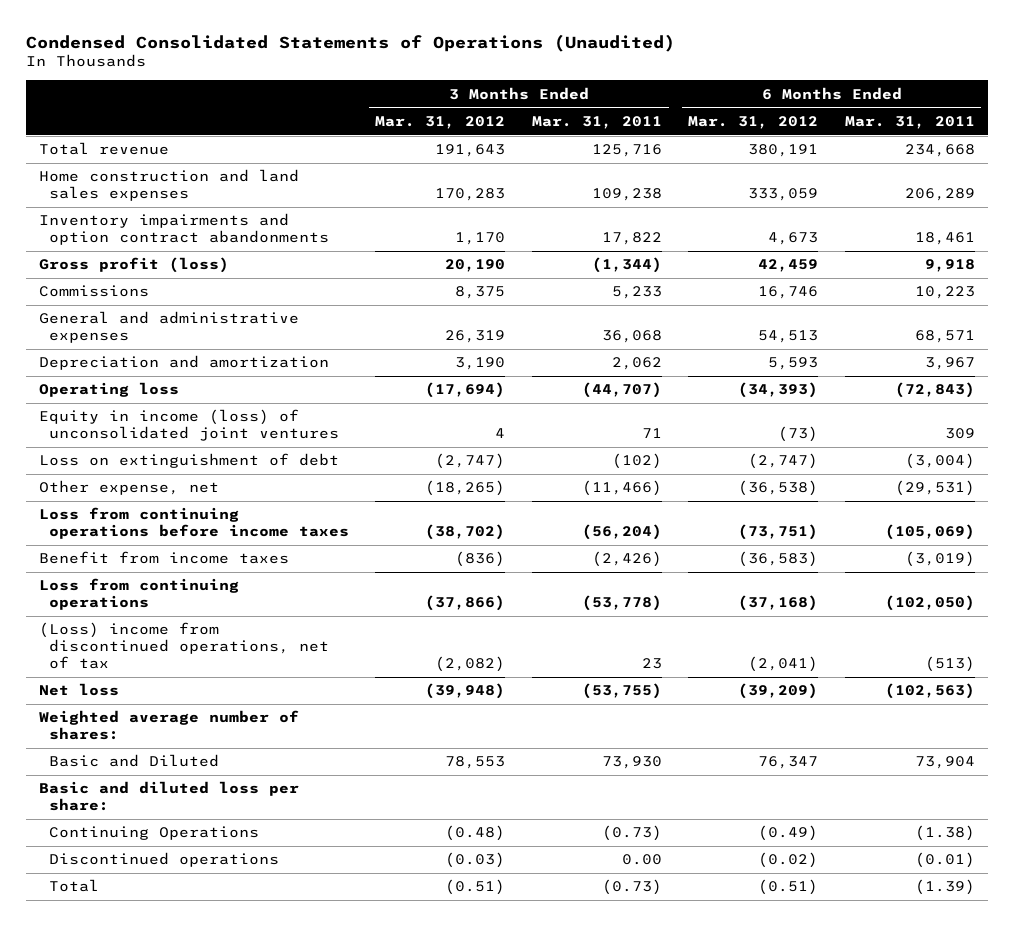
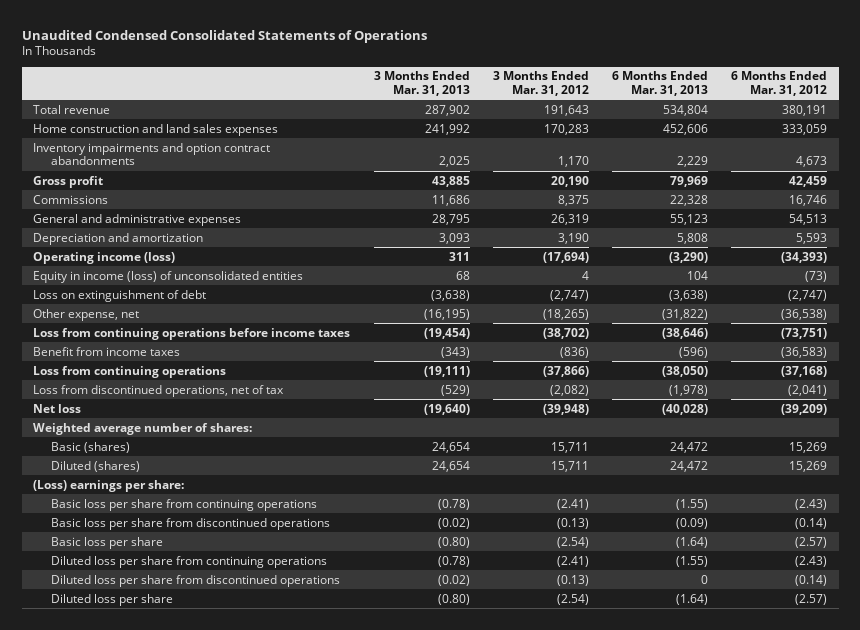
- Condensed Consolidated Statements of Operations (Unaudited)
+ Unaudited Condensed Consolidated Statements of Operations
- | 3 Months Ended Mar. 31, 2012 | 3 Months Ended Mar. 31, 2011 | 6 Months Ended Mar. 31, 2012 | 6 Months Ended Mar. 31, 2011
+ | 3 Months Ended Mar. 31, 2013 | 3 Months Ended Mar. 31, 2012 | 6 Months Ended Mar. 31, 2013 | 6 Months Ended Mar. 31, 2012
- Gross profit (loss) | 20,190 | (1,344) | 42,459 | 9,918
+ Gross profit | 43,885 | 20,190 | 79,969 | 42,459
- Operating loss | (17,694) | (44,707) | (34,393) | (72,843)
- Equity in income (loss) of unconsolidated joint ventures | 4 | 71 | (73) | 309
+ Operating income (loss) | 311 | (17,694) | (3,290) | (34,393)
+ Equity in income (loss) of unconsolidated entities | 68 | 4 | 104 | (73)
- (Loss) income from discontinued operations, net of tax | (2,082) | 23 | (2,041) | (513)
+ Loss from discontinued operations, net of tax | (529) | (2,082) | (1,978) | (2,041)
- Basic and Diluted | 78,553 | 73,930 | 76,347 | 73,904
- Basic and diluted loss per share:
- Continuing Operations | (0.48) | (0.73) | (0.49) | (1.38)
- Discontinued operations | (0.03) | 0.00 | (0.02) | (0.01)
- Total | (0.51) | (0.73) | (0.51) | (1.39)
+ Basic (shares) | 24,654 | 15,711 | 24,472 | 15,269
+ Diluted (shares) | 24,654 | 15,711 | 24,472 | 15,269
+ (Loss) earnings per share:
+ Basic loss per share from continuing operations | (0.78) | (2.41) | (1.55) | (2.43)
+ Basic loss per share from discontinued operations | (0.02) | (0.13) | (0.09) | (0.14)
+ Basic loss per share | (0.80) | (2.54) | (1.64) | (2.57)
+ Diluted loss per share from continuing operations | (0.78) | (2.41) | (1.55) | (2.43)
+ Diluted loss per share from discontinued operations | (0.02) | (0.13) | 0 | (0.14)
+ Diluted loss per share | (0.80) | (2.54) | (1.64) | (2.57)

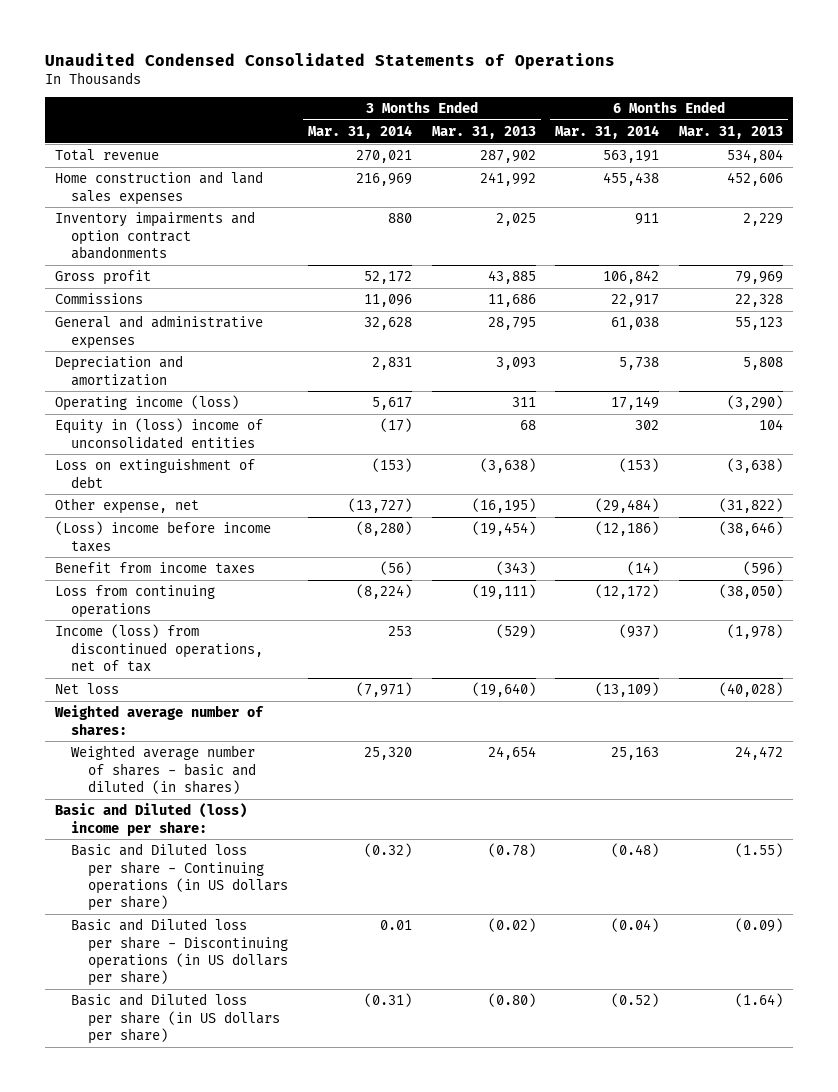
- | 3 Months Ended Mar. 31, 2013 | 3 Months Ended Mar. 31, 2012 | 6 Months Ended Mar. 31, 2013 | 6 Months Ended Mar. 31, 2012
+ | 3 Months Ended Mar. 31, 2014 | 3 Months Ended Mar. 31, 2013 | 6 Months Ended Mar. 31, 2014 | 6 Months Ended Mar. 31, 2013
- Equity in income (loss) of unconsolidated entities | 68 | 4 | 104 | (73)
+ Equity in (loss) income of unconsolidated entities | (17) | 68 | 302 | 104
- Loss from continuing operations before income taxes | (19,454) | (38,702) | (38,646) | (73,751)
+ (Loss) income before income taxes | (8,280) | (19,454) | (12,186) | (38,646)
- Loss from discontinued operations, net of tax | (529) | (2,082) | (1,978) | (2,041)
+ Income (loss) from discontinued operations, net of tax | 253 | (529) | (937) | (1,978)
- Basic (shares) | 24,654 | 15,711 | 24,472 | 15,269
- Diluted (shares) | 24,654 | 15,711 | 24,472 | 15,269
- (Loss) earnings per share:
- Basic loss per share from continuing operations | (0.78) | (2.41) | (1.55) | (2.43)
- Basic loss per share from discontinued operations | (0.02) | (0.13) | (0.09) | (0.14)
- Basic loss per share | (0.80) | (2.54) | (1.64) | (2.57)
- Diluted loss per share from continuing operations | (0.78) | (2.41) | (1.55) | (2.43)
- Diluted loss per share from discontinued operations | (0.02) | (0.13) | 0 | (0.14)
- Diluted loss per share | (0.80) | (2.54) | (1.64) | (2.57)
+ Weighted average number of shares - basic and diluted (in shares) | 25,320 | 24,654 | 25,163 | 24,472
+ Basic and Diluted (loss) income per share:
+ Basic and Diluted loss per share - Continuing operations (in US dollars per share) | (0.32) | (0.78) | (0.48) | (1.55)
+ Basic and Diluted loss per share - Discontinuing operations (in US dollars per share) | 0.01 | (0.02) | (0.04) | (0.09)
+ Basic and Diluted loss per share (in US dollars per share) | (0.31) | (0.80) | (0.52) | (1.64)

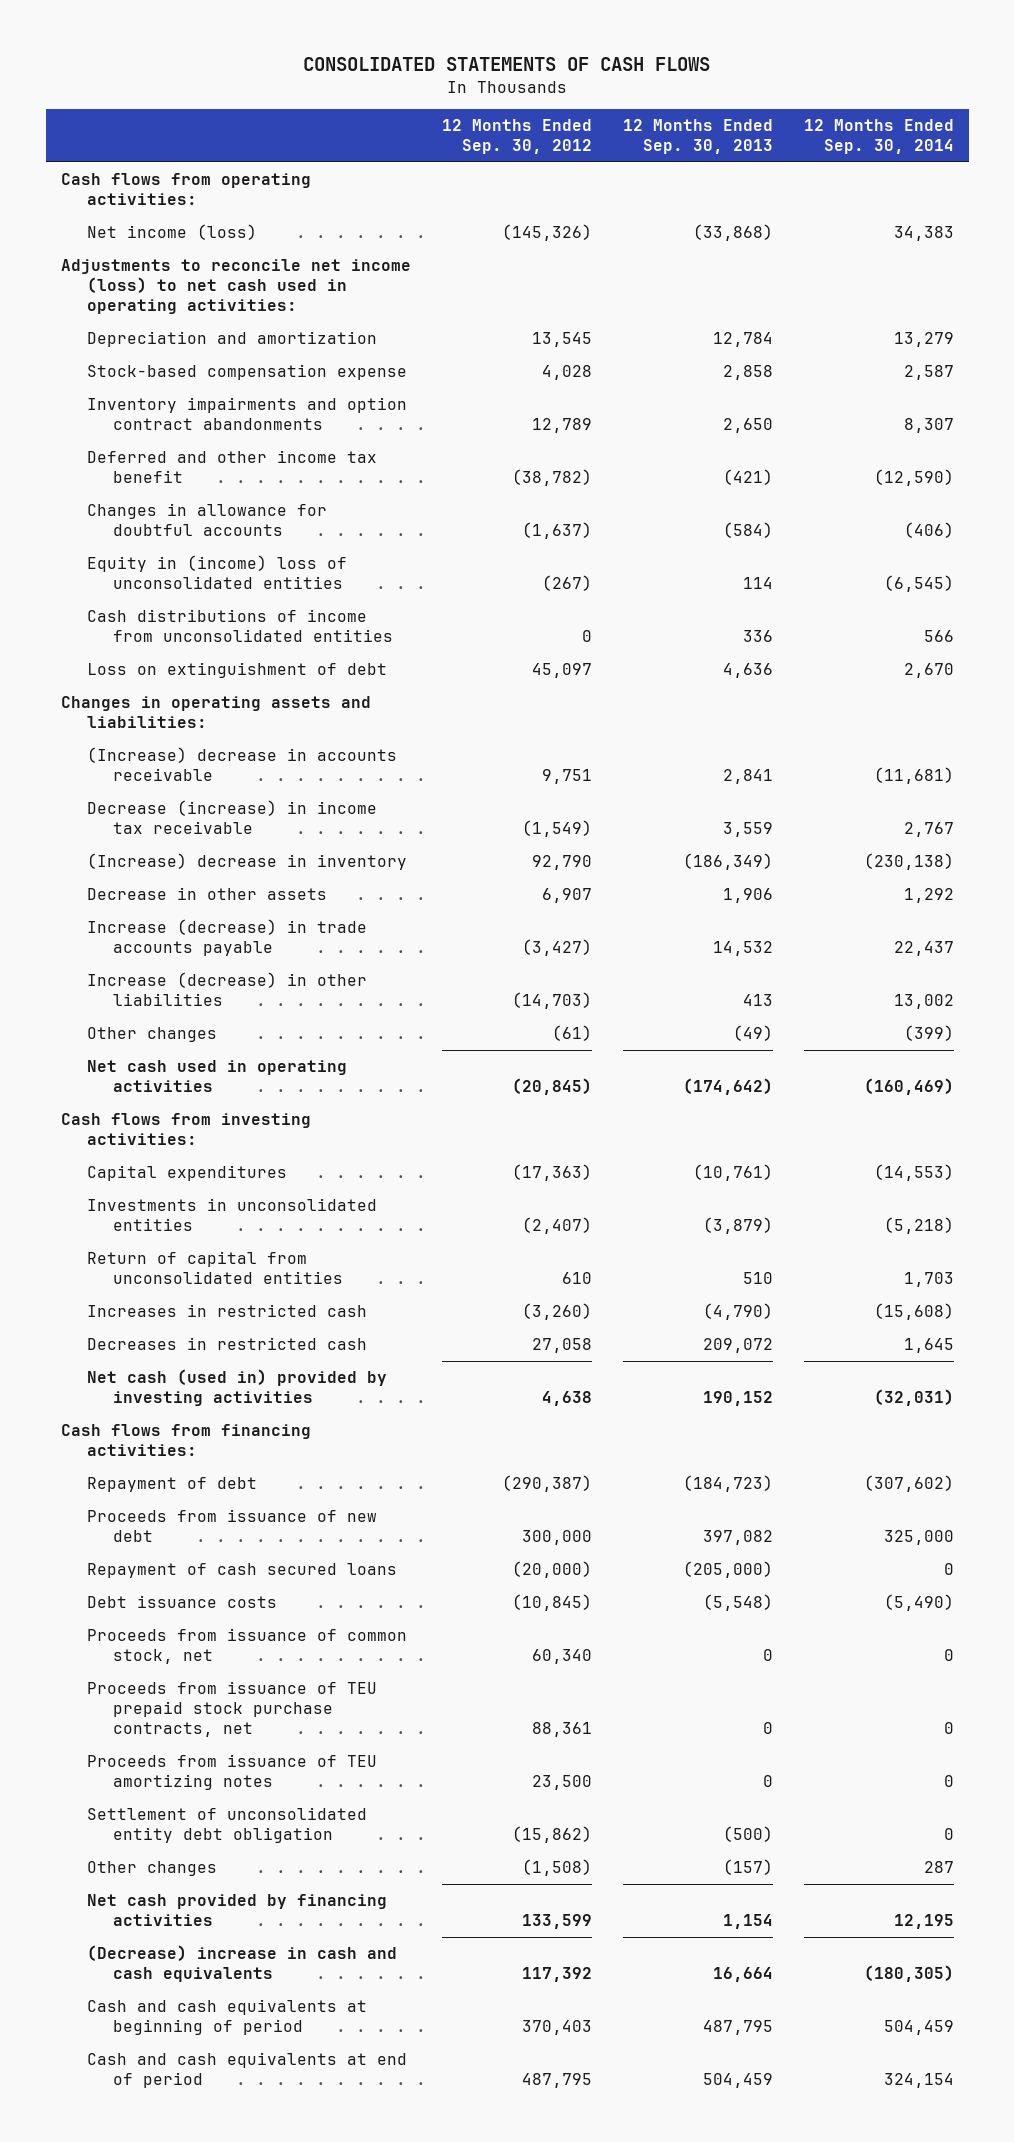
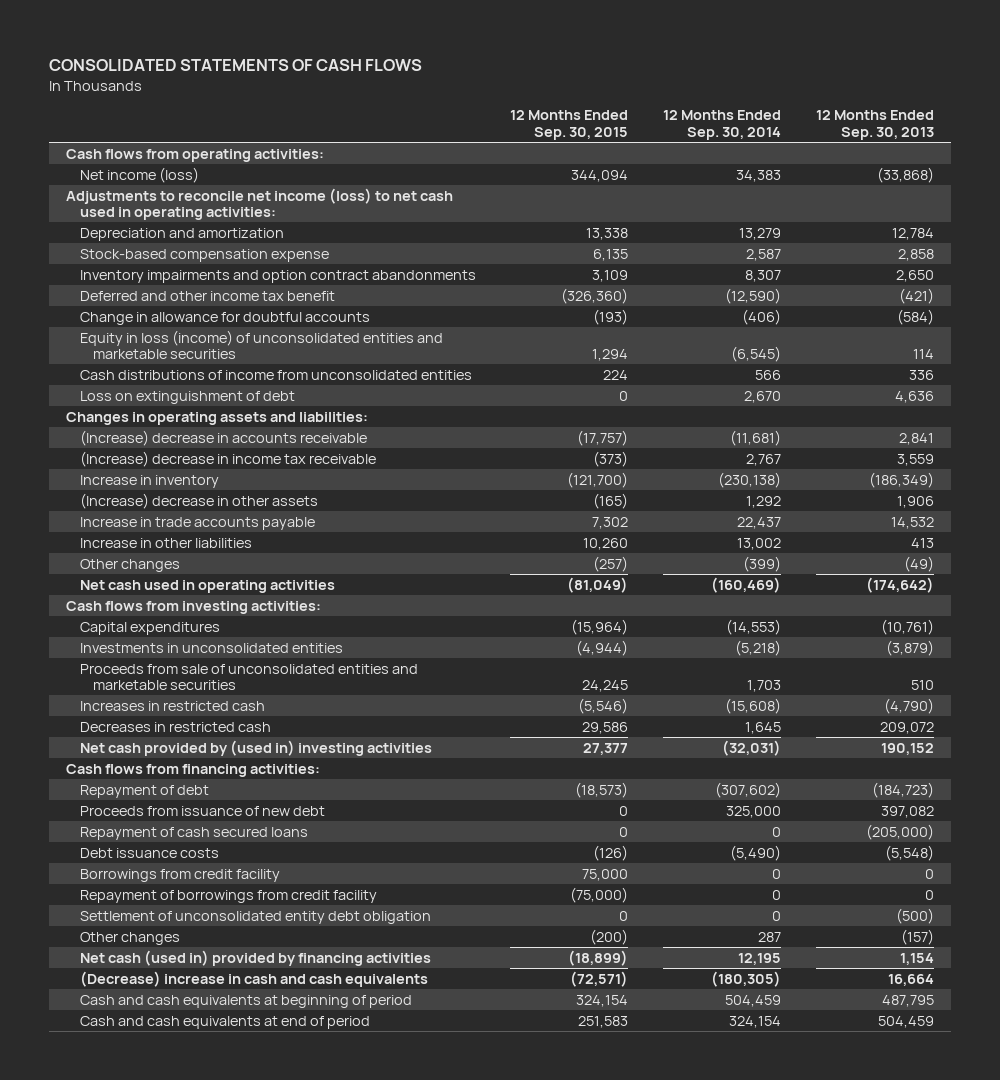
- | 12 Months Ended Sep. 30, 2012 | 12 Months Ended Sep. 30, 2013 | 12 Months Ended Sep. 30, 2014
+ | 12 Months Ended Sep. 30, 2015 | 12 Months Ended Sep. 30, 2014 | 12 Months Ended Sep. 30, 2013
- Changes in allowance for doubtful accounts | (1,637) | (584) | (406)
- Equity in (income) loss of unconsolidated entities | (267) | 114 | (6,545)
+ Change in allowance for doubtful accounts | (193) | (406) | (584)
+ Equity in loss (income) of unconsolidated entities and marketable securities | 1,294 | (6,545) | 114
- Decrease (increase) in income tax receivable | (1,549) | 3,559 | 2,767
- (Increase) decrease in inventory | 92,790 | (186,349) | (230,138)
- Decrease in other assets | 6,907 | 1,906 | 1,292
- Increase (decrease) in trade accounts payable | (3,427) | 14,532 | 22,437
- Increase (decrease) in other liabilities | (14,703) | 413 | 13,002
+ (Increase) decrease in income tax receivable | (373) | 2,767 | 3,559
+ Increase in inventory | (121,700) | (230,138) | (186,349)
+ (Increase) decrease in other assets | (165) | 1,292 | 1,906
+ Increase in trade accounts payable | 7,302 | 22,437 | 14,532
+ Increase in other liabilities | 10,260 | 13,002 | 413
- Return of capital from unconsolidated entities | 610 | 510 | 1,703
+ Proceeds from sale of unconsolidated entities and marketable securities | 24,245 | 1,703 | 510
- Net cash (used in) provided by investing activities | 4,638 | 190,152 | (32,031)
+ Net cash provided by (used in) investing activities | 27,377 | (32,031) | 190,152
- Proceeds from issuance of common stock, net | 60,340 | 0 | 0
- Proceeds from issuance of TEU prepaid stock purchase contracts, net | 88,361 | 0 | 0
- Proceeds from issuance of TEU amortizing notes | 23,500 | 0 | 0
+ Borrowings from credit facility | 75,000 | 0 | 0
+ Repayment of borrowings from credit facility | (75,000) | 0 | 0
- Net cash provided by financing activities | 133,599 | 1,154 | 12,195
+ Net cash (used in) provided by financing activities | (18,899) | 12,195 | 1,154

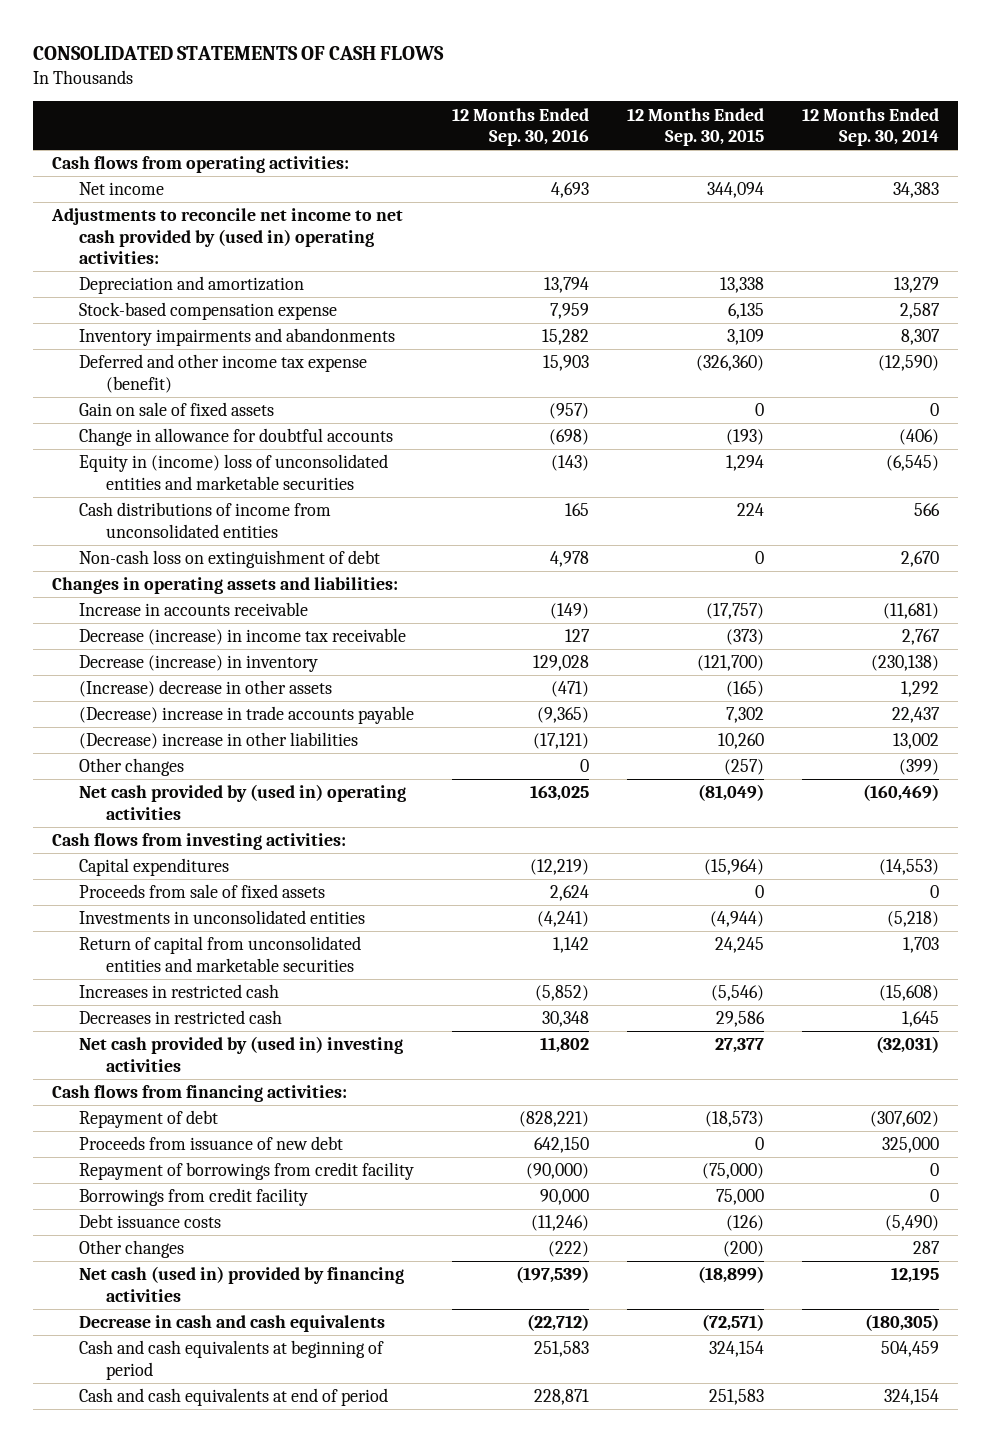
- | 12 Months Ended Sep. 30, 2015 | 12 Months Ended Sep. 30, 2014 | 12 Months Ended Sep. 30, 2013
+ | 12 Months Ended Sep. 30, 2016 | 12 Months Ended Sep. 30, 2015 | 12 Months Ended Sep. 30, 2014
- Net income (loss) | 344,094 | 34,383 | (33,868)
- Adjustments to reconcile net income (loss) to net cash used in operating activities:
+ Net income | 4,693 | 344,094 | 34,383
+ Adjustments to reconcile net income to net cash provided by (used in) operating activities:
- Inventory impairments and option contract abandonments | 3,109 | 8,307 | 2,650
- Deferred and other income tax benefit | (326,360) | (12,590) | (421)
+ Inventory impairments and abandonments | 15,282 | 3,109 | 8,307
+ Deferred and other income tax expense (benefit) | 15,903 | (326,360) | (12,590)
+ Gain on sale of fixed assets | (957) | 0 | 0
- Equity in loss (income) of unconsolidated entities and marketable securities | 1,294 | (6,545) | 114
+ Equity in (income) loss of unconsolidated entities and marketable securities | (143) | 1,294 | (6,545)
- Loss on extinguishment of debt | 0 | 2,670 | 4,636
+ Non-cash loss on extinguishment of debt | 4,978 | 0 | 2,670
- (Increase) decrease in accounts receivable | (17,757) | (11,681) | 2,841
- (Increase) decrease in income tax receivable | (373) | 2,767 | 3,559
- Increase in inventory | (121,700) | (230,138) | (186,349)
+ Increase in accounts receivable | (149) | (17,757) | (11,681)
+ Decrease (increase) in income tax receivable | 127 | (373) | 2,767
+ Decrease (increase) in inventory | 129,028 | (121,700) | (230,138)
- Increase in trade accounts payable | 7,302 | 22,437 | 14,532
- Increase in other liabilities | 10,260 | 13,002 | 413
+ (Decrease) increase in trade accounts payable | (9,365) | 7,302 | 22,437
+ (Decrease) increase in other liabilities | (17,121) | 10,260 | 13,002
- Net cash used in operating activities | (81,049) | (160,469) | (174,642)
+ Net cash provided by (used in) operating activities | 163,025 | (81,049) | (160,469)
+ Proceeds from sale of fixed assets | 2,624 | 0 | 0
- Proceeds from sale of unconsolidated entities and marketable securities | 24,245 | 1,703 | 510
+ Return of capital from unconsolidated entities and marketable securities | 1,142 | 24,245 | 1,703
- Repayment of cash secured loans | 0 | 0 | (205,000)
- Settlement of unconsolidated entity debt obligation | 0 | 0 | (500)
moved down: Borrowings from credit facility | 90,000 | 75,000 | 0
moved down: Debt issuance costs | (11,246) | (126) | (5,490)
- (Decrease) increase in cash and cash equivalents | (72,571) | (180,305) | 16,664
+ Decrease in cash and cash equivalents | (22,712) | (72,571) | (180,305)

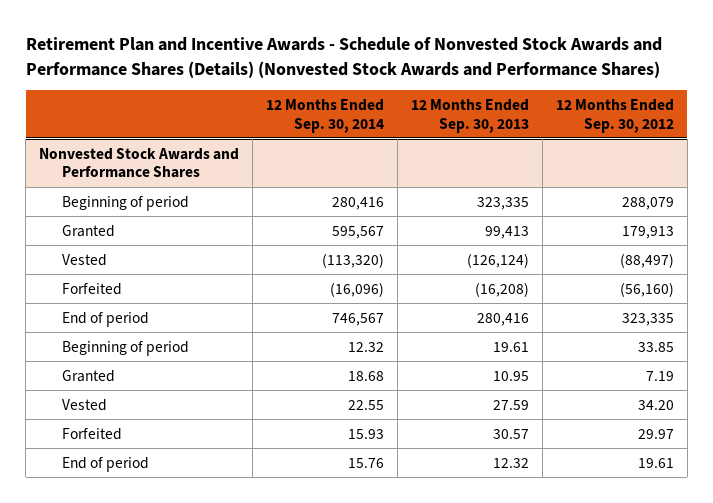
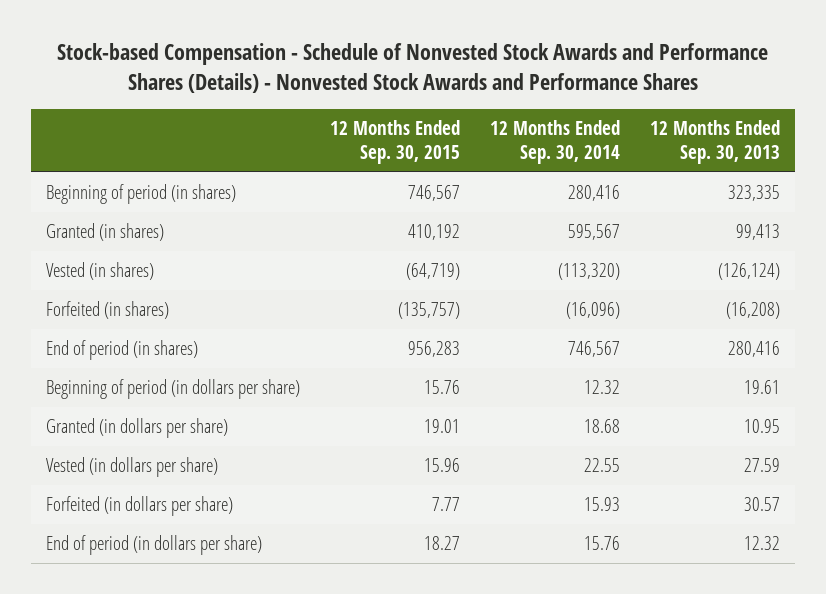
- Retirement Plan and Incentive Awards - Schedule of Nonvested Stock Awards and Performance Shares (Details) (Nonvested Stock Awards and Performance Shares)
+ Stock-based Compensation - Schedule of Nonvested Stock Awards and Performance Shares (Details) - Nonvested Stock Awards and Performance Shares
- | 12 Months Ended Sep. 30, 2014 | 12 Months Ended Sep. 30, 2013 | 12 Months Ended Sep. 30, 2012
+ | 12 Months Ended Sep. 30, 2015 | 12 Months Ended Sep. 30, 2014 | 12 Months Ended Sep. 30, 2013
- Nonvested Stock Awards and Performance Shares
- Beginning of period | 280,416 | 323,335 | 288,079
- Granted | 595,567 | 99,413 | 179,913
- Vested | (113,320) | (126,124) | (88,497)
- Forfeited | (16,096) | (16,208) | (56,160)
- End of period | 746,567 | 280,416 | 323,335
- Beginning of period | 12.32 | 19.61 | 33.85
- Granted | 18.68 | 10.95 | 7.19
- Vested | 22.55 | 27.59 | 34.20
- Forfeited | 15.93 | 30.57 | 29.97
- End of period | 15.76 | 12.32 | 19.61
+ Beginning of period (in shares) | 746,567 | 280,416 | 323,335
+ Granted (in shares) | 410,192 | 595,567 | 99,413
+ Vested (in shares) | (64,719) | (113,320) | (126,124)
+ Forfeited (in shares) | (135,757) | (16,096) | (16,208)
+ End of period (in shares) | 956,283 | 746,567 | 280,416
+ Beginning of period (in dollars per share) | 15.76 | 12.32 | 19.61
+ Granted (in dollars per share) | 19.01 | 18.68 | 10.95
+ Vested (in dollars per share) | 15.96 | 22.55 | 27.59
+ Forfeited (in dollars per share) | 7.77 | 15.93 | 30.57
+ End of period (in dollars per share) | 18.27 | 15.76 | 12.32

